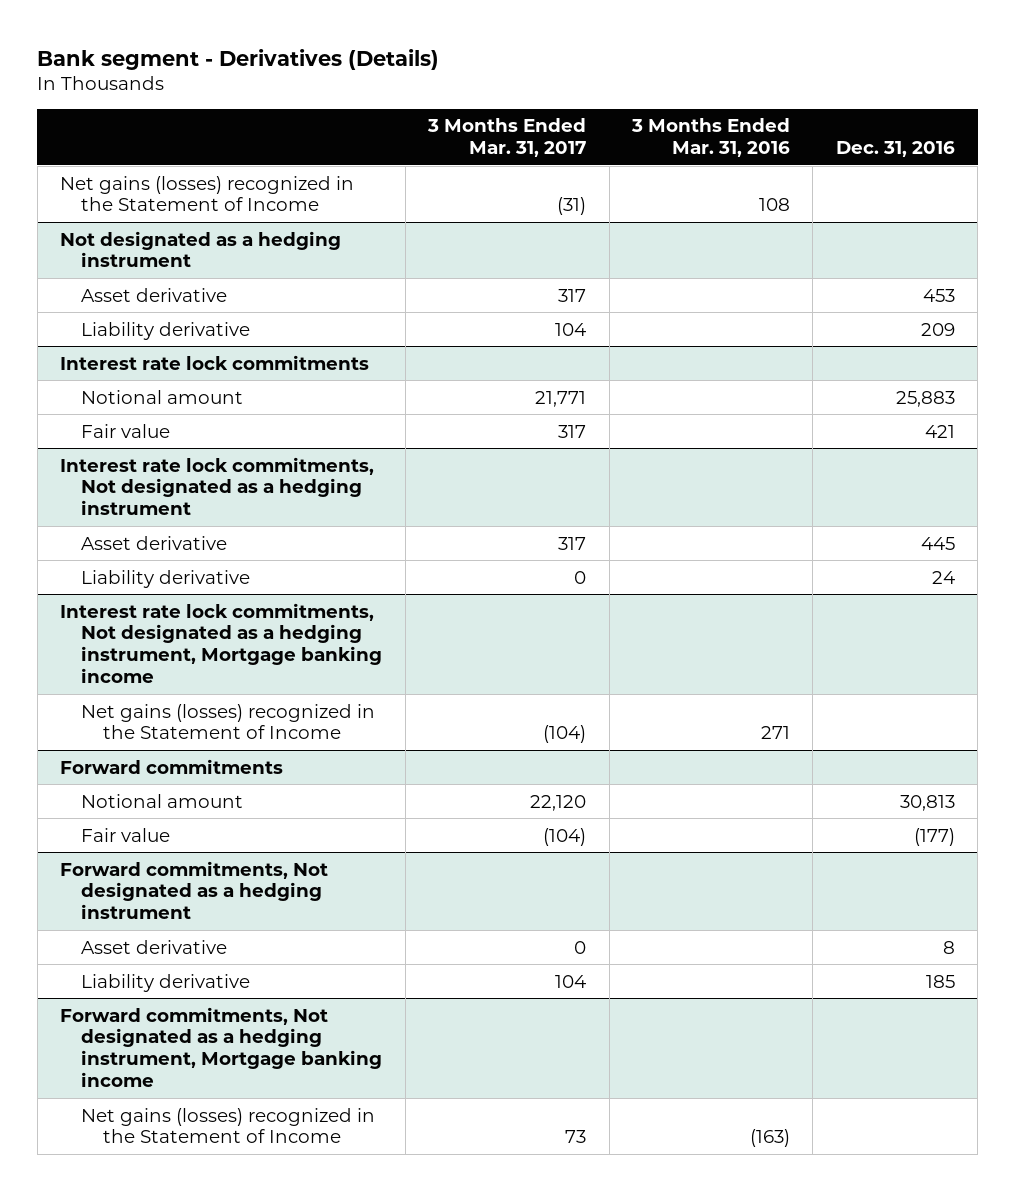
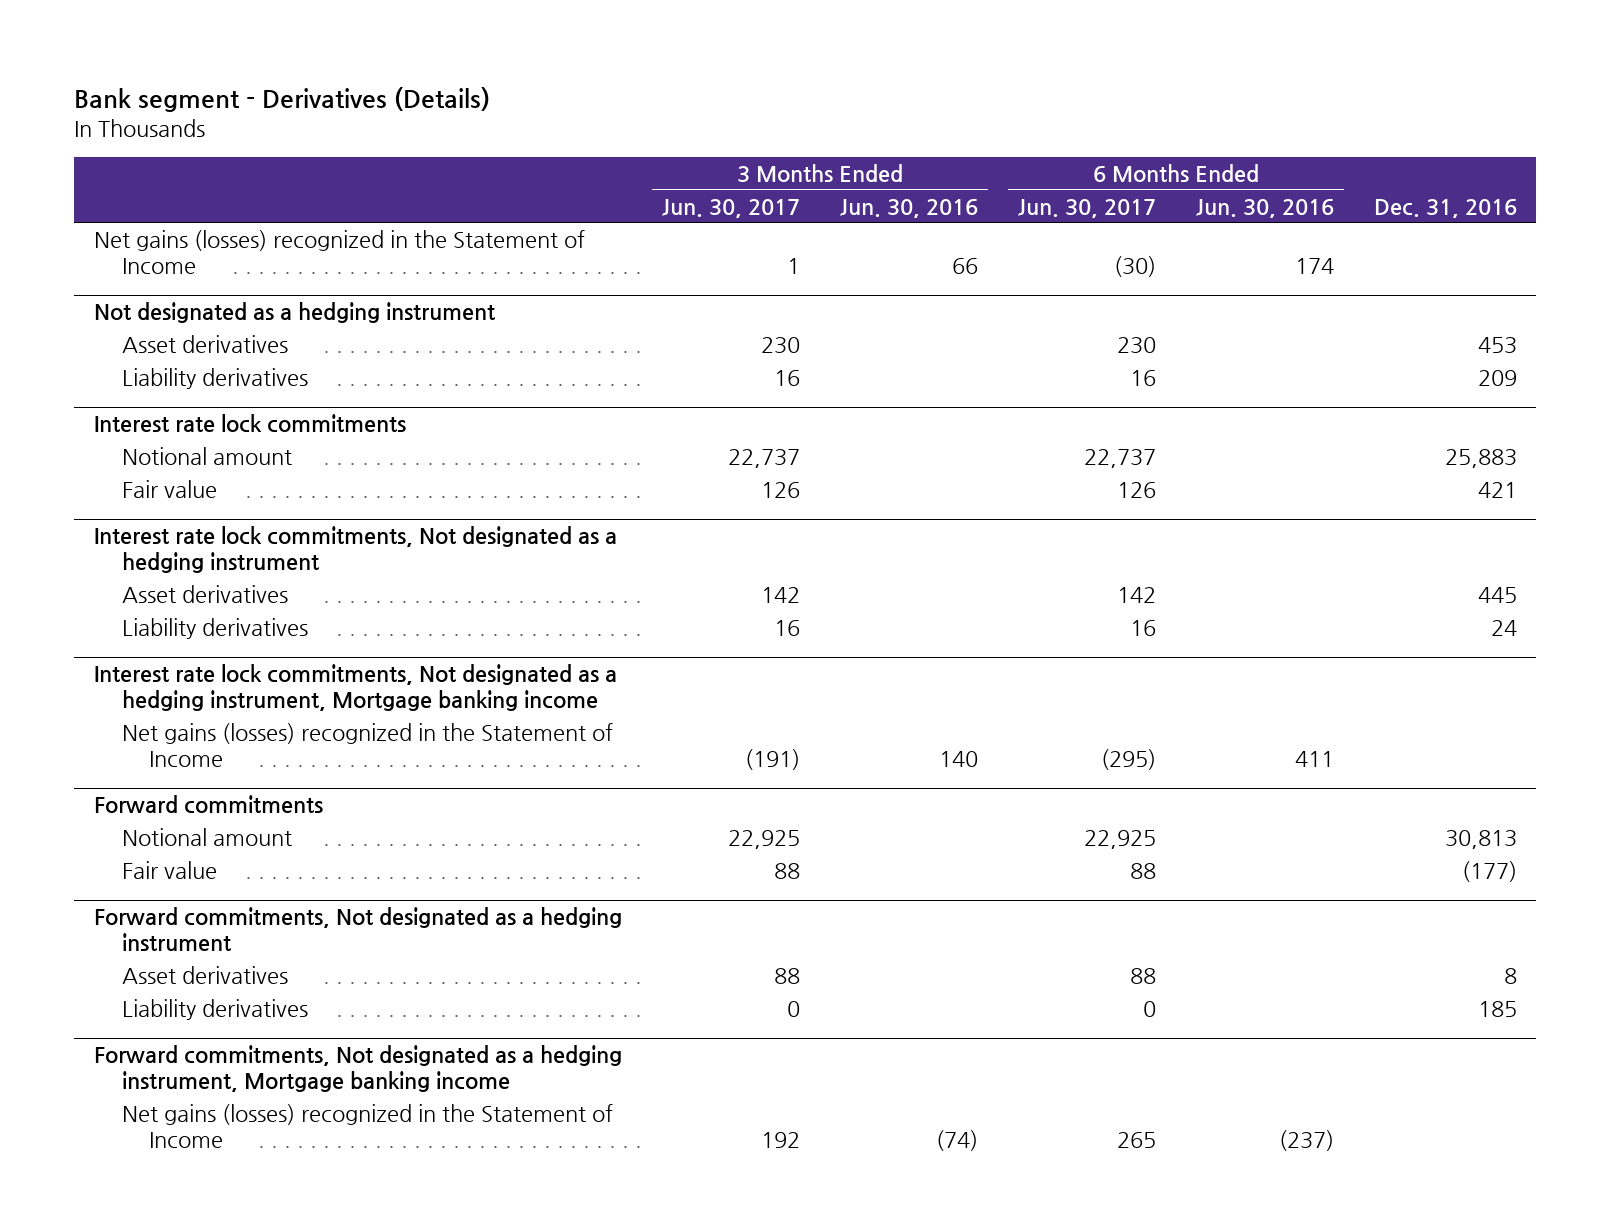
- | 3 Months Ended Mar. 31, 2017 | 3 Months Ended Mar. 31, 2016 | Dec. 31, 2016
+ | 3 Months Ended Jun. 30, 2017 | 3 Months Ended Jun. 30, 2016 | 6 Months Ended Jun. 30, 2017 | 6 Months Ended Jun. 30, 2016 | Dec. 31, 2016
@ Not designated as a hedging instrument
- Asset derivative | 317 | | 453
- Liability derivative | 104 | | 209
+ Asset derivatives | 230 | | 230 | | 453
+ Liability derivatives | 16 | | 16 | | 209
@ Interest rate lock commitments, Not designated as a hedging instrument
- Asset derivative | 317 | | 445
- Liability derivative | 0 | | 24
+ Asset derivatives | 142 | | 142 | | 445
+ Liability derivatives | 16 | | 16 | | 24
@ Forward commitments, Not designated as a hedging instrument
- Asset derivative | 0 | | 8
- Liability derivative | 104 | | 185
+ Asset derivatives | 88 | | 88 | | 8
+ Liability derivatives | 0 | | 0 | | 185

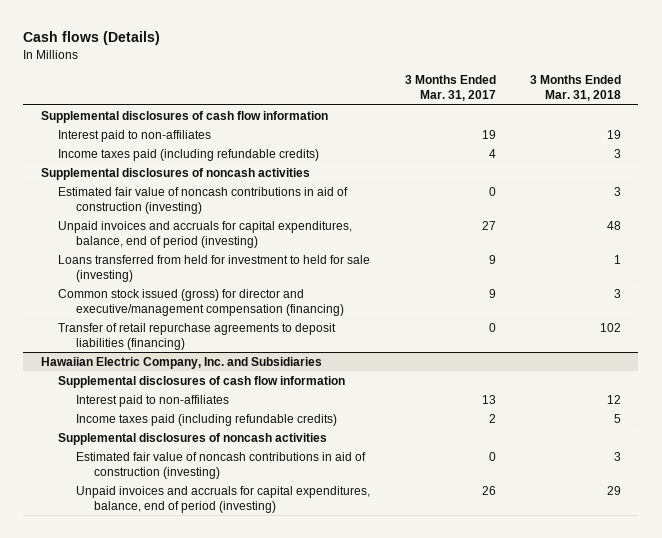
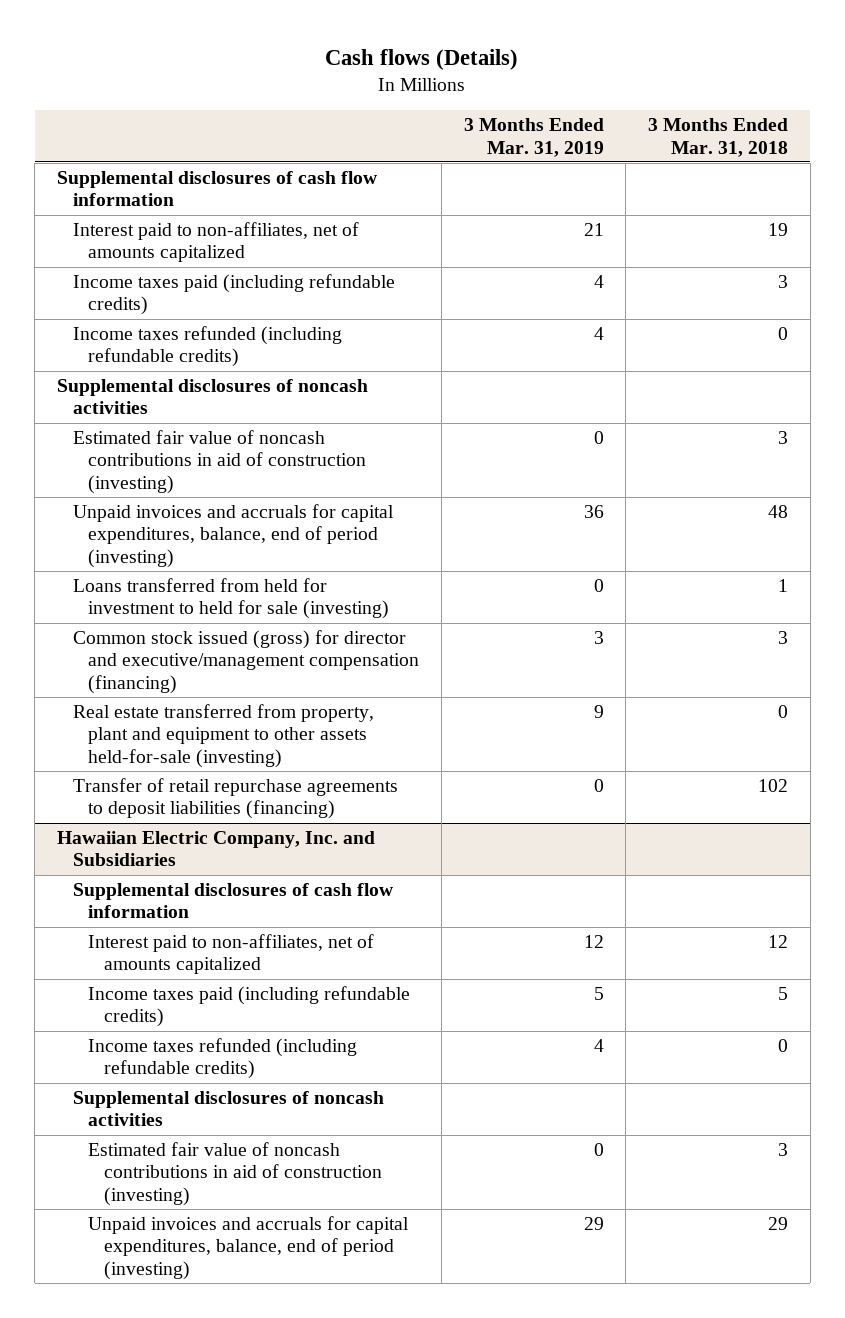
- | 3 Months Ended Mar. 31, 2017 | 3 Months Ended Mar. 31, 2018
+ | 3 Months Ended Mar. 31, 2019 | 3 Months Ended Mar. 31, 2018
- Interest paid to non-affiliates | 19 | 19
+ Interest paid to non-affiliates, net of amounts capitalized | 21 | 19
+ Income taxes refunded (including refundable credits) | 4 | 0
+ Real estate transferred from property, plant and equipment to other assets held-for-sale (investing) | 9 | 0
@ Hawaiian Electric Company, Inc. and Subsidiaries
- Interest paid to non-affiliates | 13 | 12
+ Interest paid to non-affiliates, net of amounts capitalized | 12 | 12
+ Income taxes refunded (including refundable credits) | 4 | 0

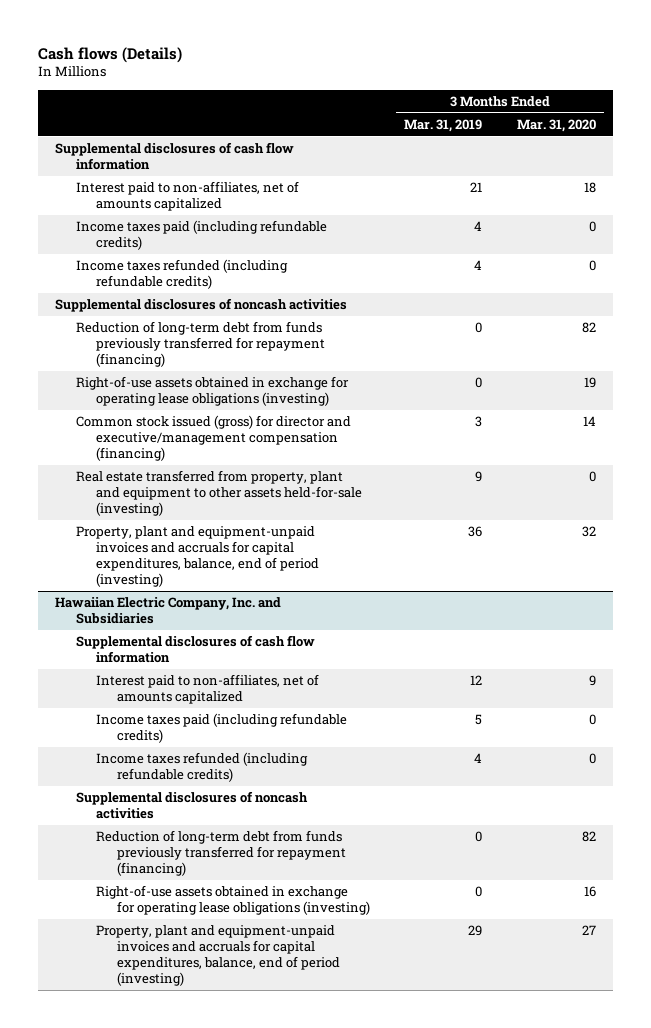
- | 3 Months Ended Mar. 31, 2019 | 3 Months Ended Mar. 31, 2018
+ | 3 Months Ended Mar. 31, 2019 | 3 Months Ended Mar. 31, 2020
- Estimated fair value of noncash contributions in aid of construction (investing) | 0 | 3
- Unpaid invoices and accruals for capital expenditures, balance, end of period (investing) | 36 | 48
- Loans transferred from held for investment to held for sale (investing) | 0 | 1
+ Reduction of long-term debt from funds previously transferred for repayment (financing) | 0 | 82
+ Right-of-use assets obtained in exchange for operating lease obligations (investing) | 0 | 19
- Transfer of retail repurchase agreements to deposit liabilities (financing) | 0 | 102
+ Property, plant and equipment-unpaid invoices and accruals for capital expenditures, balance, end of period (investing) | 36 | 32
@ Hawaiian Electric Company, Inc. and Subsidiaries
- Estimated fair value of noncash contributions in aid of construction (investing) | 0 | 3
- Unpaid invoices and accruals for capital expenditures, balance, end of period (investing) | 29 | 29
+ Reduction of long-term debt from funds previously transferred for repayment (financing) | 0 | 82
+ Right-of-use assets obtained in exchange for operating lease obligations (investing) | 0 | 16
+ Property, plant and equipment-unpaid invoices and accruals for capital expenditures, balance, end of period (investing) | 29 | 27

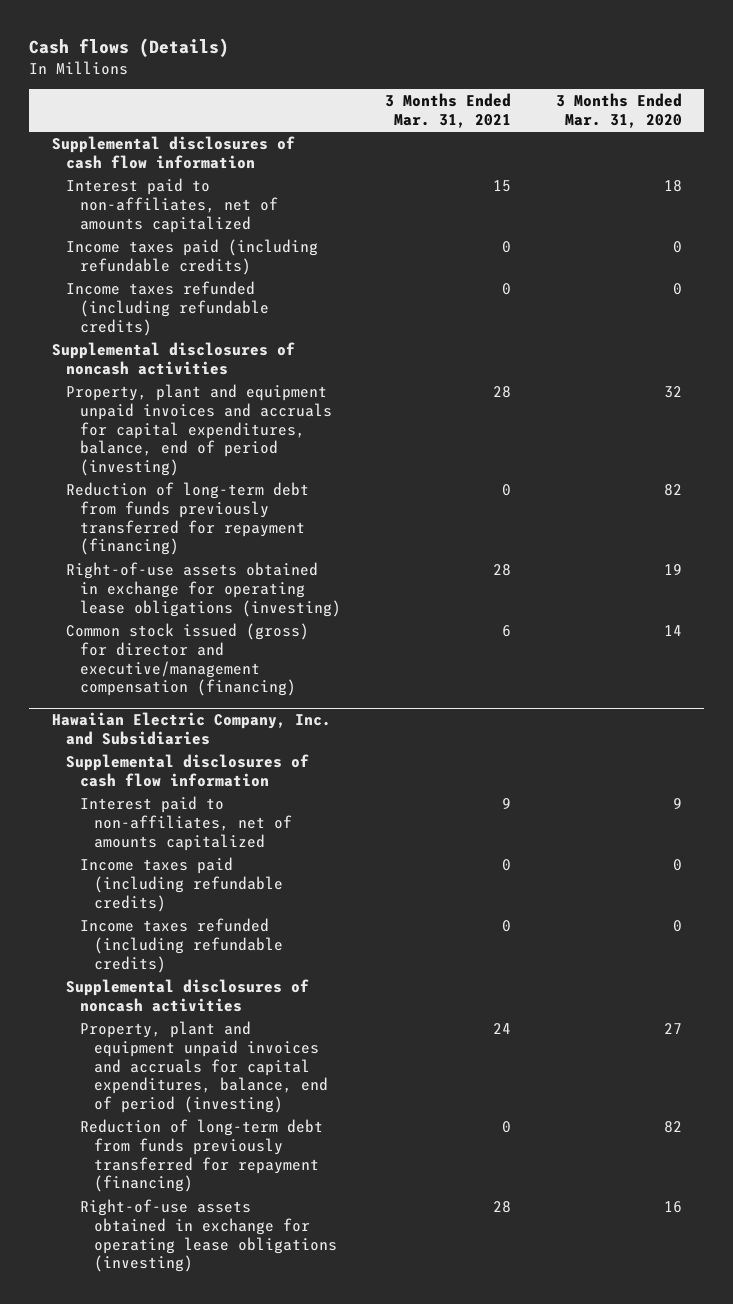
- | 3 Months Ended Mar. 31, 2019 | 3 Months Ended Mar. 31, 2020
+ | 3 Months Ended Mar. 31, 2021 | 3 Months Ended Mar. 31, 2020
+ Property, plant and equipment unpaid invoices and accruals for capital expenditures, balance, end of period (investing) | 28 | 32
- Real estate transferred from property, plant and equipment to other assets held-for-sale (investing) | 9 | 0
- Property, plant and equipment-unpaid invoices and accruals for capital expenditures, balance, end of period (investing) | 36 | 32
@ Hawaiian Electric Company, Inc. and Subsidiaries
+ Property, plant and equipment unpaid invoices and accruals for capital expenditures, balance, end of period (investing) | 24 | 27
- Property, plant and equipment-unpaid invoices and accruals for capital expenditures, balance, end of period (investing) | 29 | 27

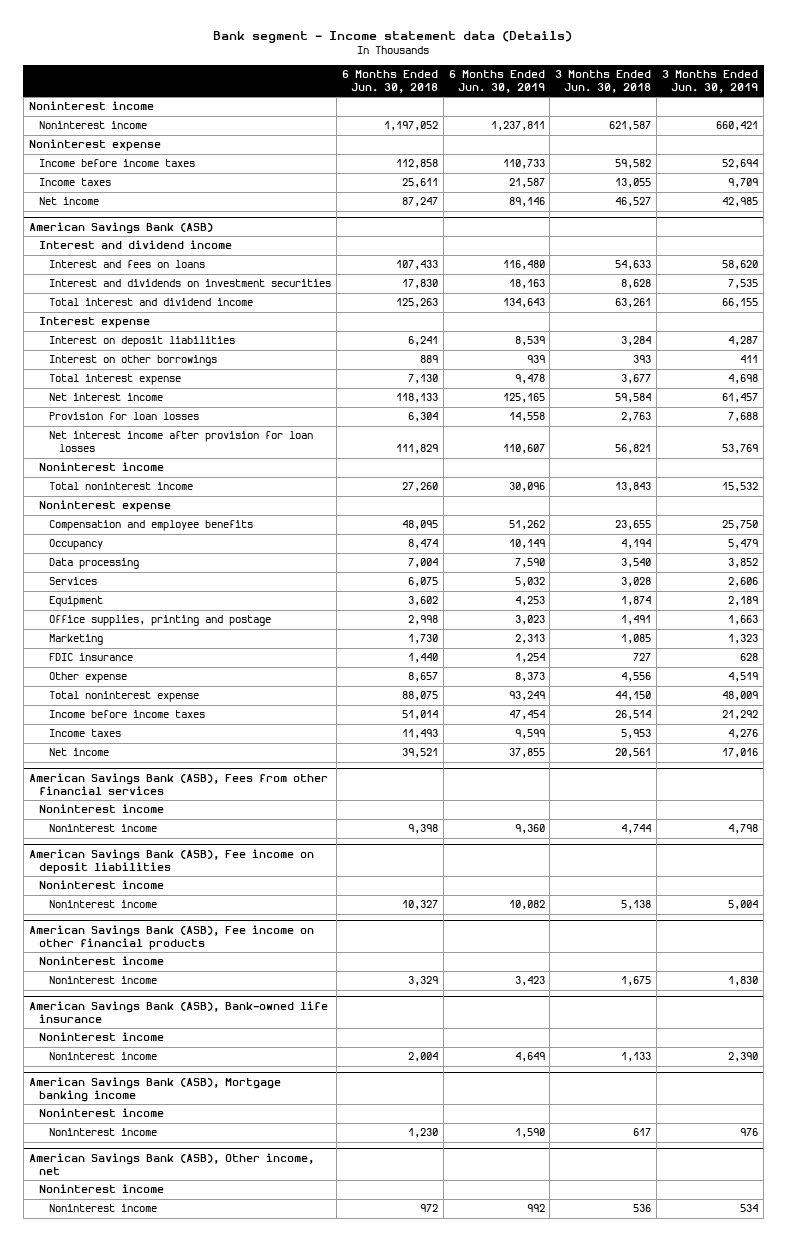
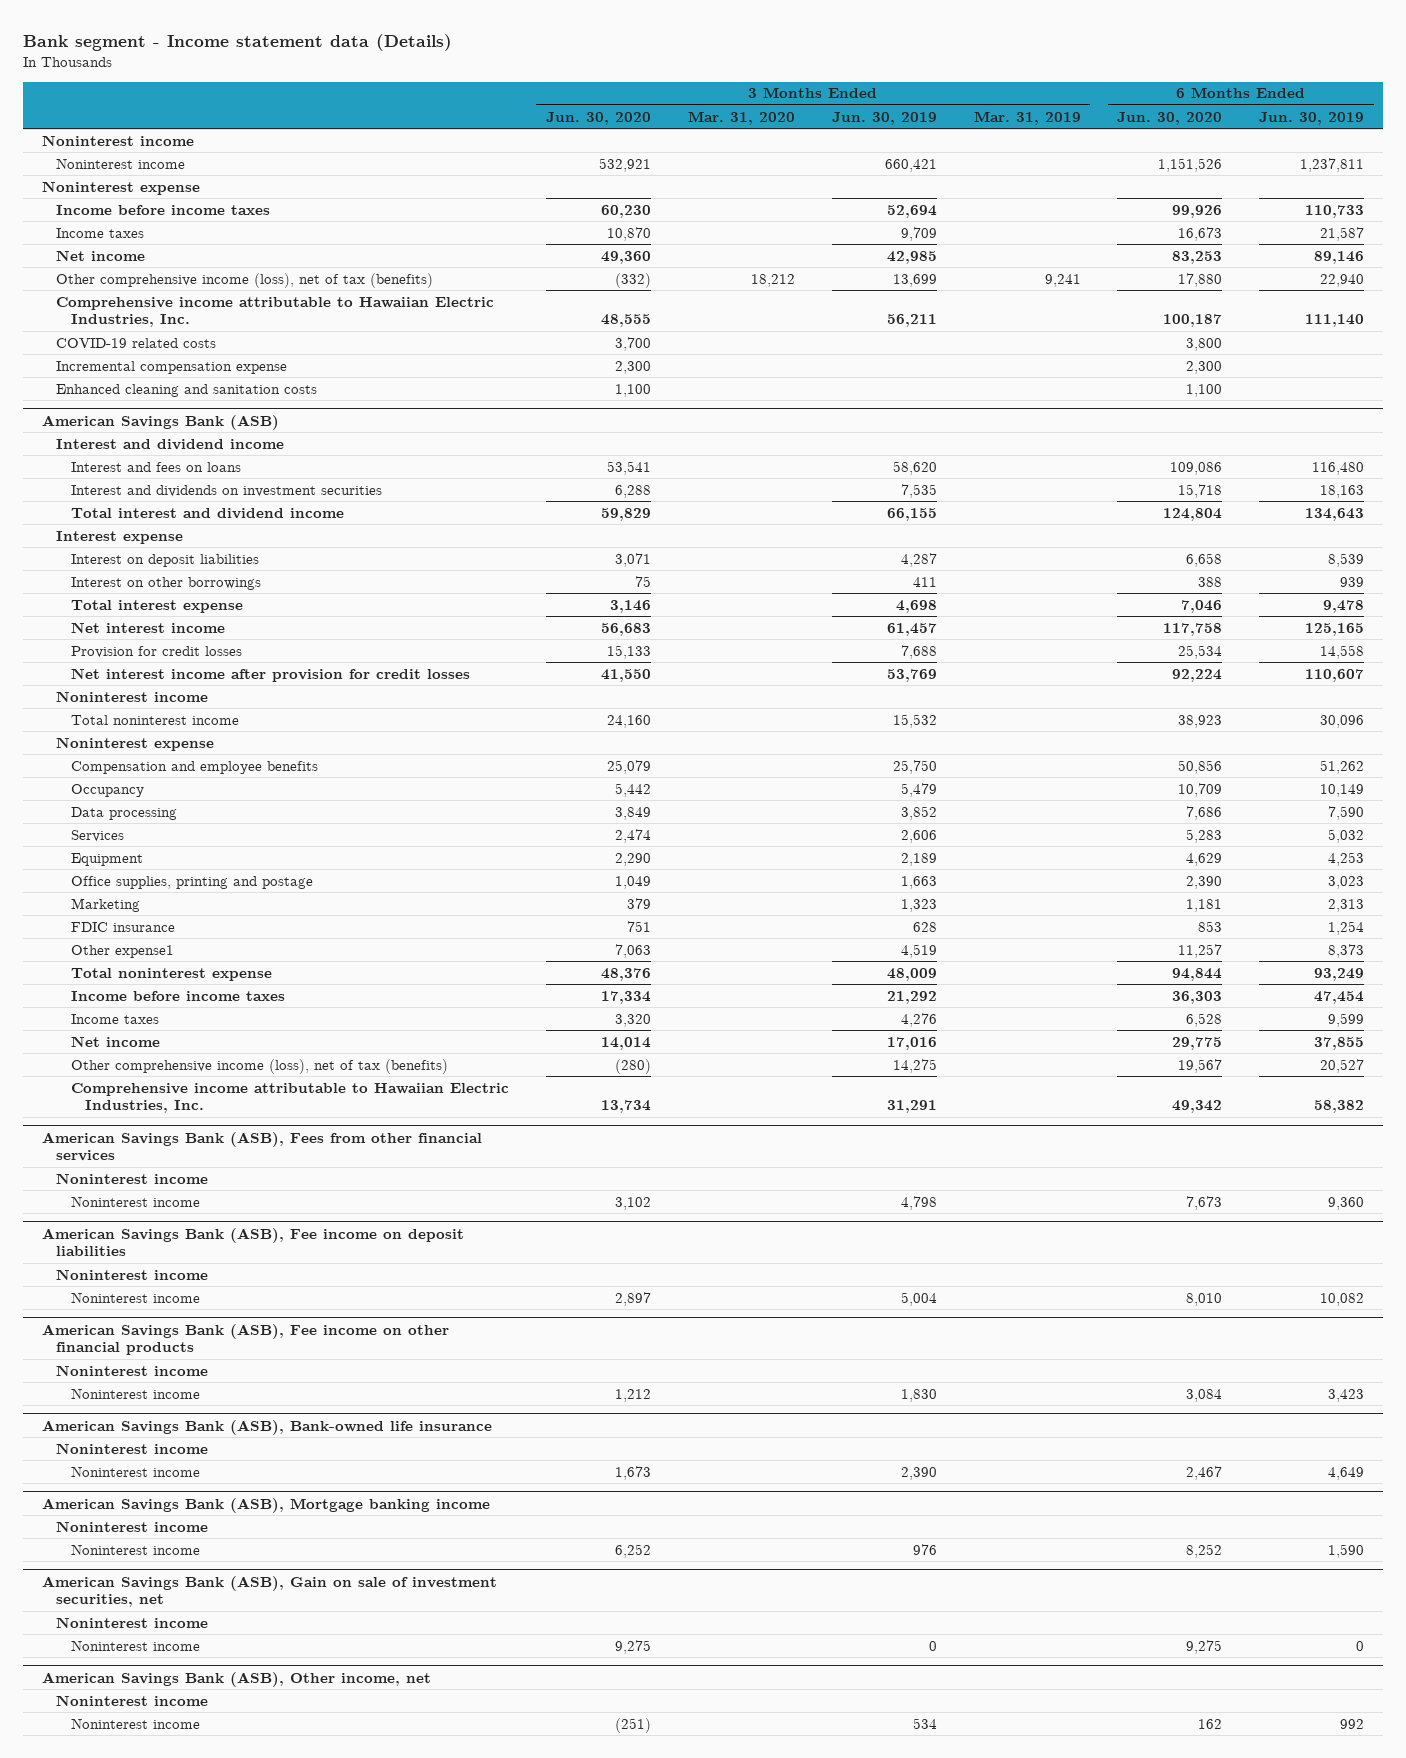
- | 6 Months Ended Jun. 30, 2018 | 6 Months Ended Jun. 30, 2019 | 3 Months Ended Jun. 30, 2018 | 3 Months Ended Jun. 30, 2019
+ | 3 Months Ended Jun. 30, 2020 | 3 Months Ended Mar. 31, 2020 | 3 Months Ended Jun. 30, 2019 | 3 Months Ended Mar. 31, 2019 | 6 Months Ended Jun. 30, 2020 | 6 Months Ended Jun. 30, 2019
+ Other comprehensive income (loss), net of tax (benefits) | (332) | 18,212 | 13,699 | 9,241 | 17,880 | 22,940
+ Comprehensive income attributable to Hawaiian Electric Industries, Inc. | 48,555 | | 56,211 | | 100,187 | 111,140
+ COVID-19 related costs | 3,700 | | | | 3,800 |
+ Incremental compensation expense | 2,300 | | | | 2,300 |
+ Enhanced cleaning and sanitation costs | 1,100 | | | | 1,100 |
@ American Savings Bank (ASB)
- Provision for loan losses | 6,304 | 14,558 | 2,763 | 7,688
- Net interest income after provision for loan losses | 111,829 | 110,607 | 56,821 | 53,769
+ Provision for credit losses | 15,133 | | 7,688 | | 25,534 | 14,558
+ Net interest income after provision for credit losses | 41,550 | | 53,769 | | 92,224 | 110,607
- Other expense | 8,657 | 8,373 | 4,556 | 4,519
+ Other expense1 | 7,063 | | 4,519 | | 11,257 | 8,373
+ Other comprehensive income (loss), net of tax (benefits) | (280) | | 14,275 | | 19,567 | 20,527
+ Comprehensive income attributable to Hawaiian Electric Industries, Inc. | 13,734 | | 31,291 | | 49,342 | 58,382
+ American Savings Bank (ASB), Gain on sale of investment securities, net
+ Noninterest income
+ Noninterest income | 9,275 | | 0 | | 9,275 | 0

